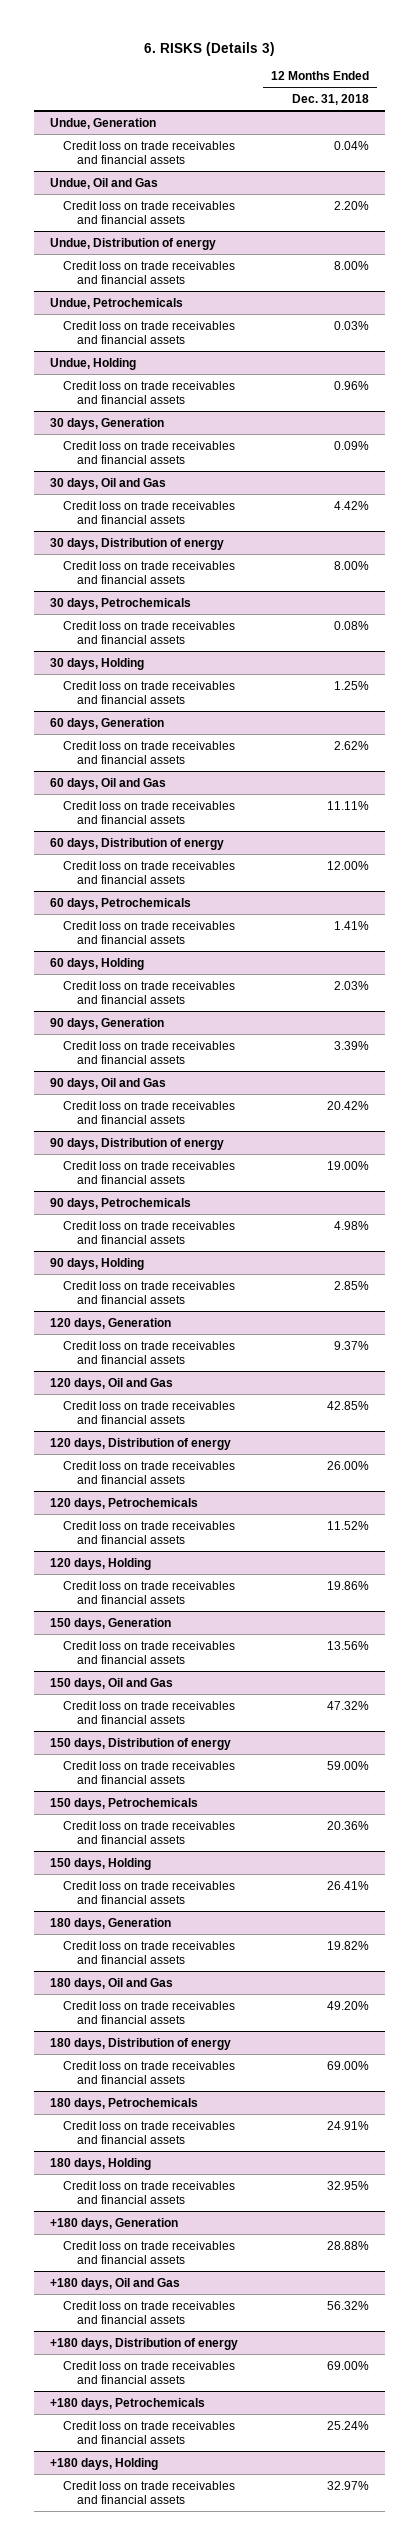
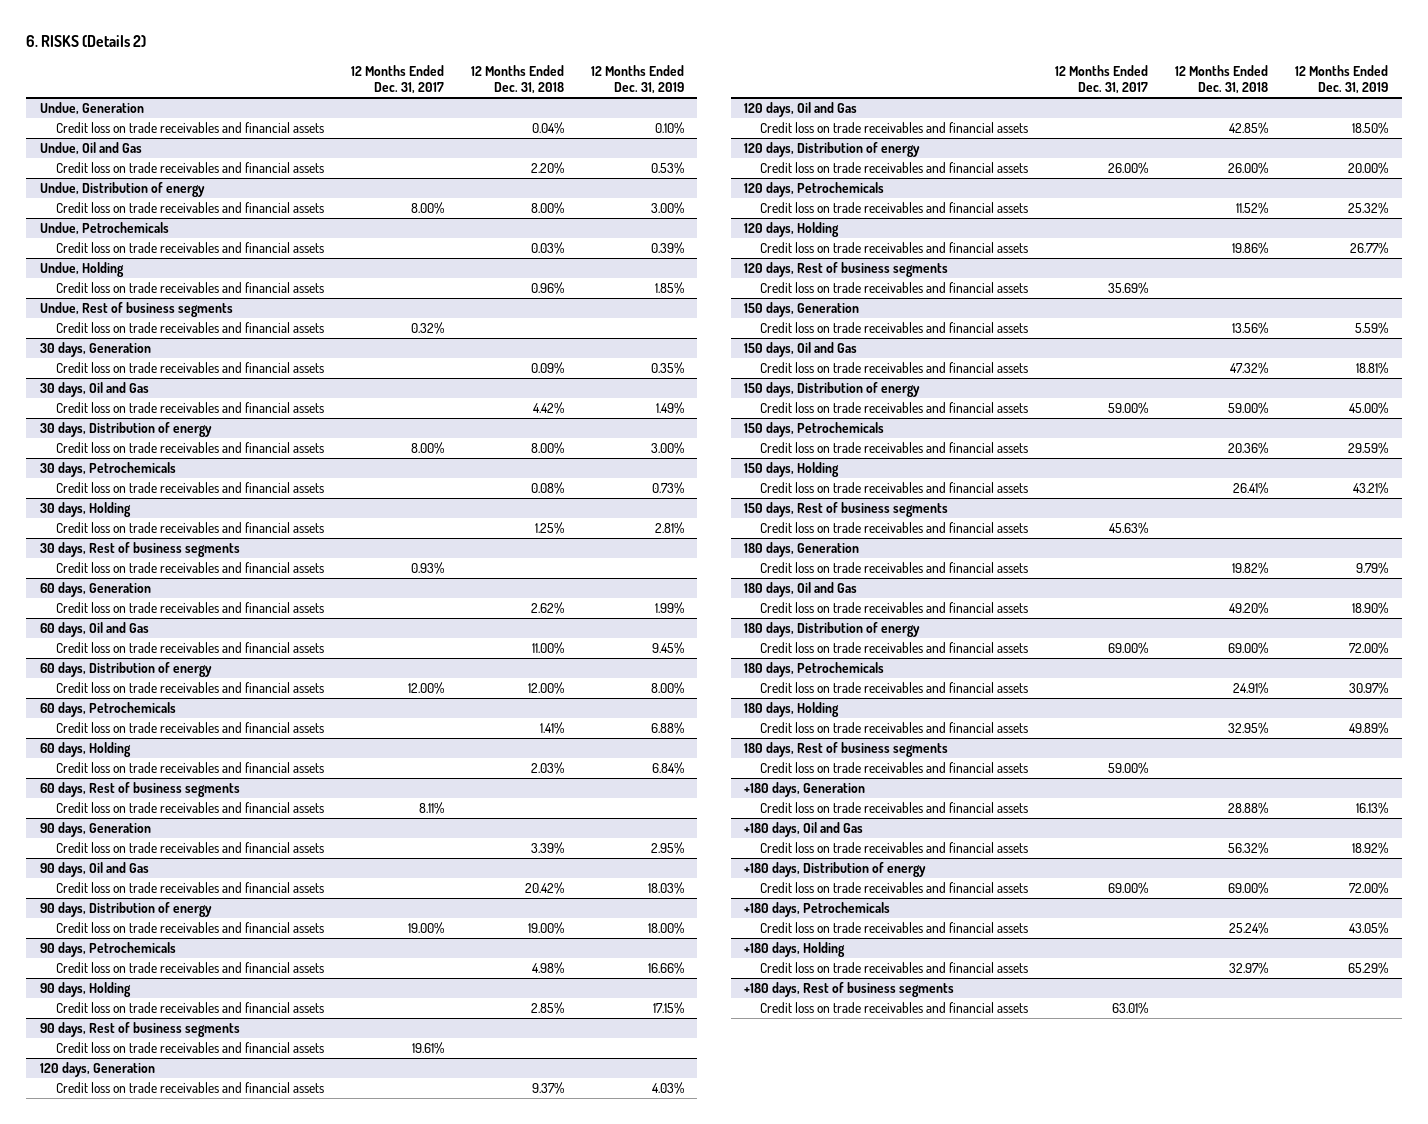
- 6. RISKS (Details 3)
+ 6. RISKS (Details 2)
- | 12 Months Ended Dec. 31, 2018
+ | 12 Months Ended Dec. 31, 2017 | 12 Months Ended Dec. 31, 2018 | 12 Months Ended Dec. 31, 2019
+ Undue, Rest of business segments
+ Credit loss on trade receivables and financial assets | 0.32% | |
+ 30 days, Rest of business segments
+ Credit loss on trade receivables and financial assets | 0.93% | |
@ 60 days, Oil and Gas
- Credit loss on trade receivables and financial assets | 11.11%
+ Credit loss on trade receivables and financial assets | | 11.00% | 9.45%
+ 60 days, Rest of business segments
+ Credit loss on trade receivables and financial assets | 8.11% | |
+ 90 days, Rest of business segments
+ Credit loss on trade receivables and financial assets | 19.61% | |
+ 120 days, Rest of business segments
+ Credit loss on trade receivables and financial assets | 35.69% | |
+ 150 days, Rest of business segments
+ Credit loss on trade receivables and financial assets | 45.63% | |
+ 180 days, Rest of business segments
+ Credit loss on trade receivables and financial assets | 59.00% | |
+ +180 days, Rest of business segments
+ Credit loss on trade receivables and financial assets | 63.01% | |

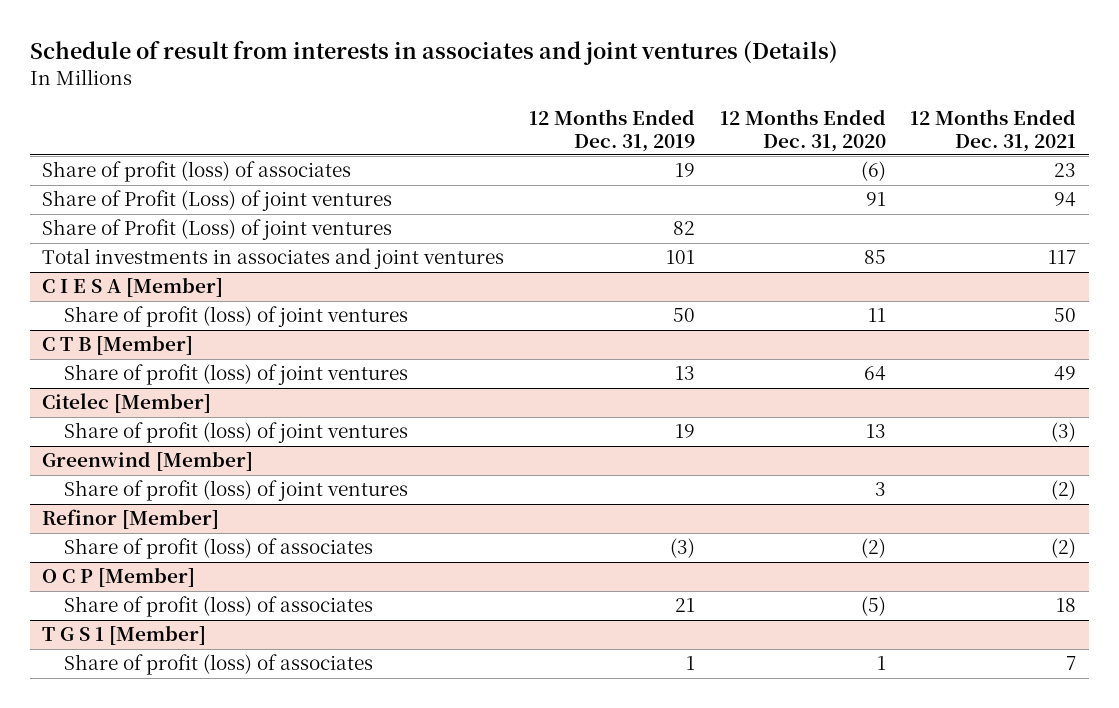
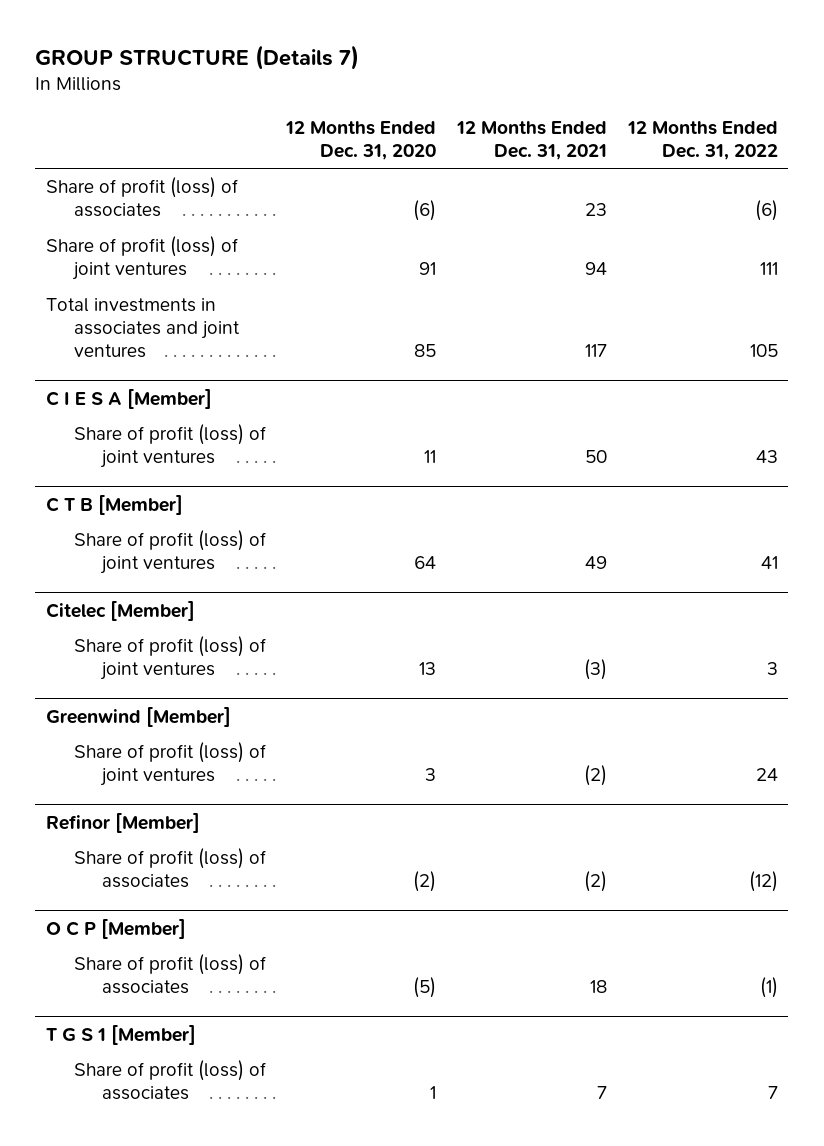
- Schedule of result from interests in associates and joint ventures (Details)
+ GROUP STRUCTURE (Details 7)
- | 12 Months Ended Dec. 31, 2019 | 12 Months Ended Dec. 31, 2020 | 12 Months Ended Dec. 31, 2021
+ | 12 Months Ended Dec. 31, 2020 | 12 Months Ended Dec. 31, 2021 | 12 Months Ended Dec. 31, 2022
- Share of Profit (Loss) of joint ventures | | 91 | 94
- Share of Profit (Loss) of joint ventures | 82 | |
+ Share of profit (loss) of joint ventures | 91 | 94 | 111

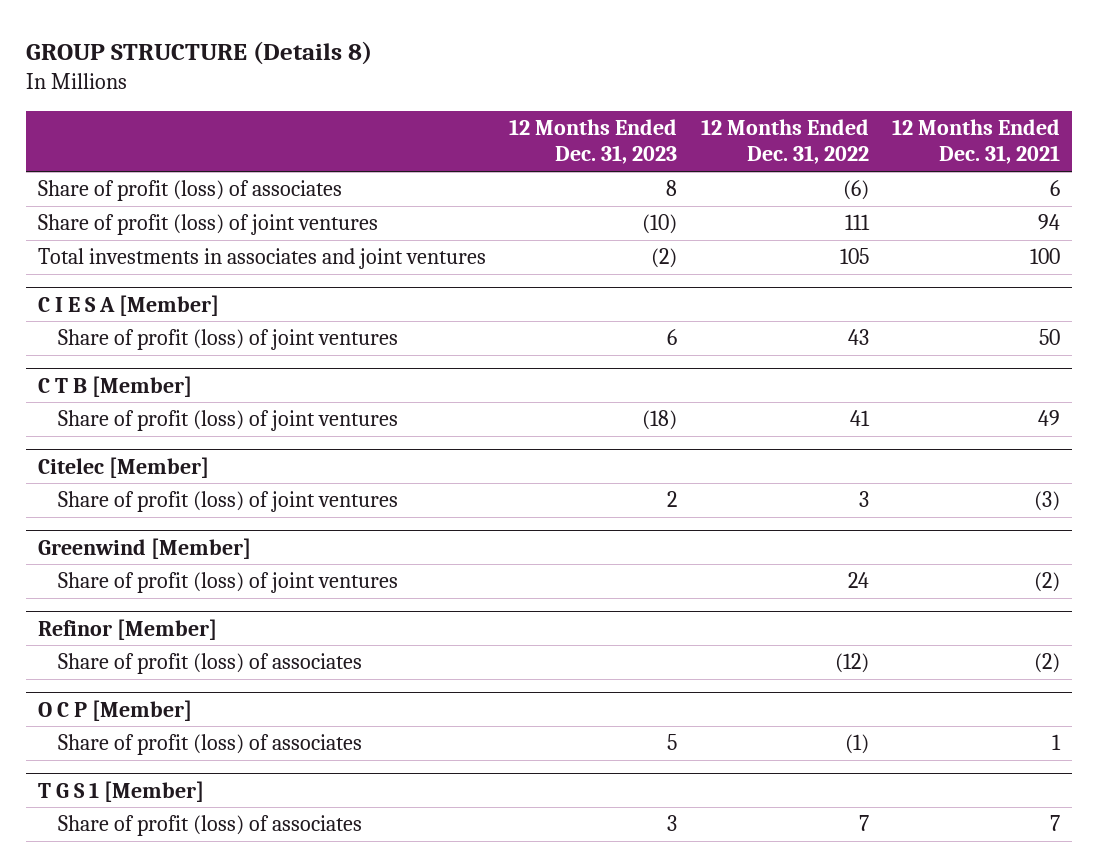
- GROUP STRUCTURE (Details 7)
+ GROUP STRUCTURE (Details 8)
- | 12 Months Ended Dec. 31, 2020 | 12 Months Ended Dec. 31, 2021 | 12 Months Ended Dec. 31, 2022
+ | 12 Months Ended Dec. 31, 2023 | 12 Months Ended Dec. 31, 2022 | 12 Months Ended Dec. 31, 2021
- Share of profit (loss) of associates | (6) | 23 | (6)
+ Share of profit (loss) of associates | 8 | (6) | 6
- Total investments in associates and joint ventures | 85 | 117 | 105
+ Total investments in associates and joint ventures | (2) | 105 | 100
@ O C P [Member]
- Share of profit (loss) of associates | (5) | 18 | (1)
+ Share of profit (loss) of associates | 5 | (1) | 1

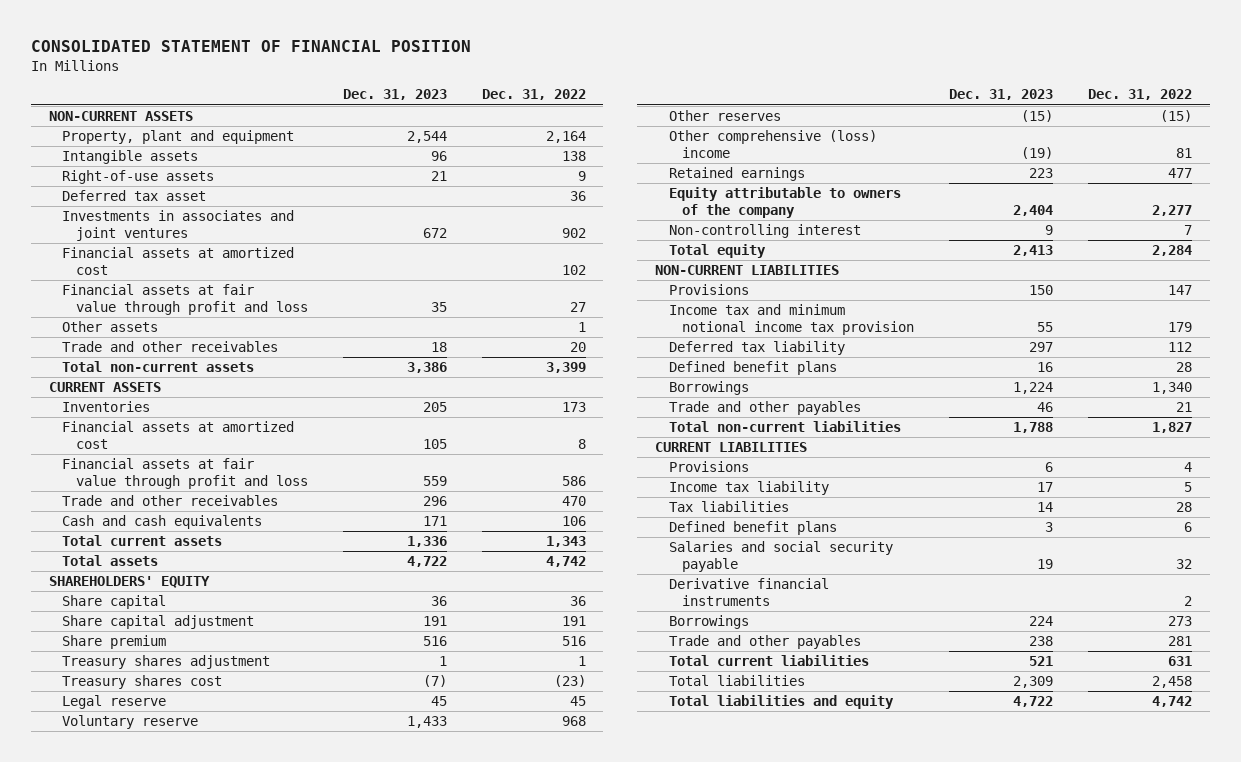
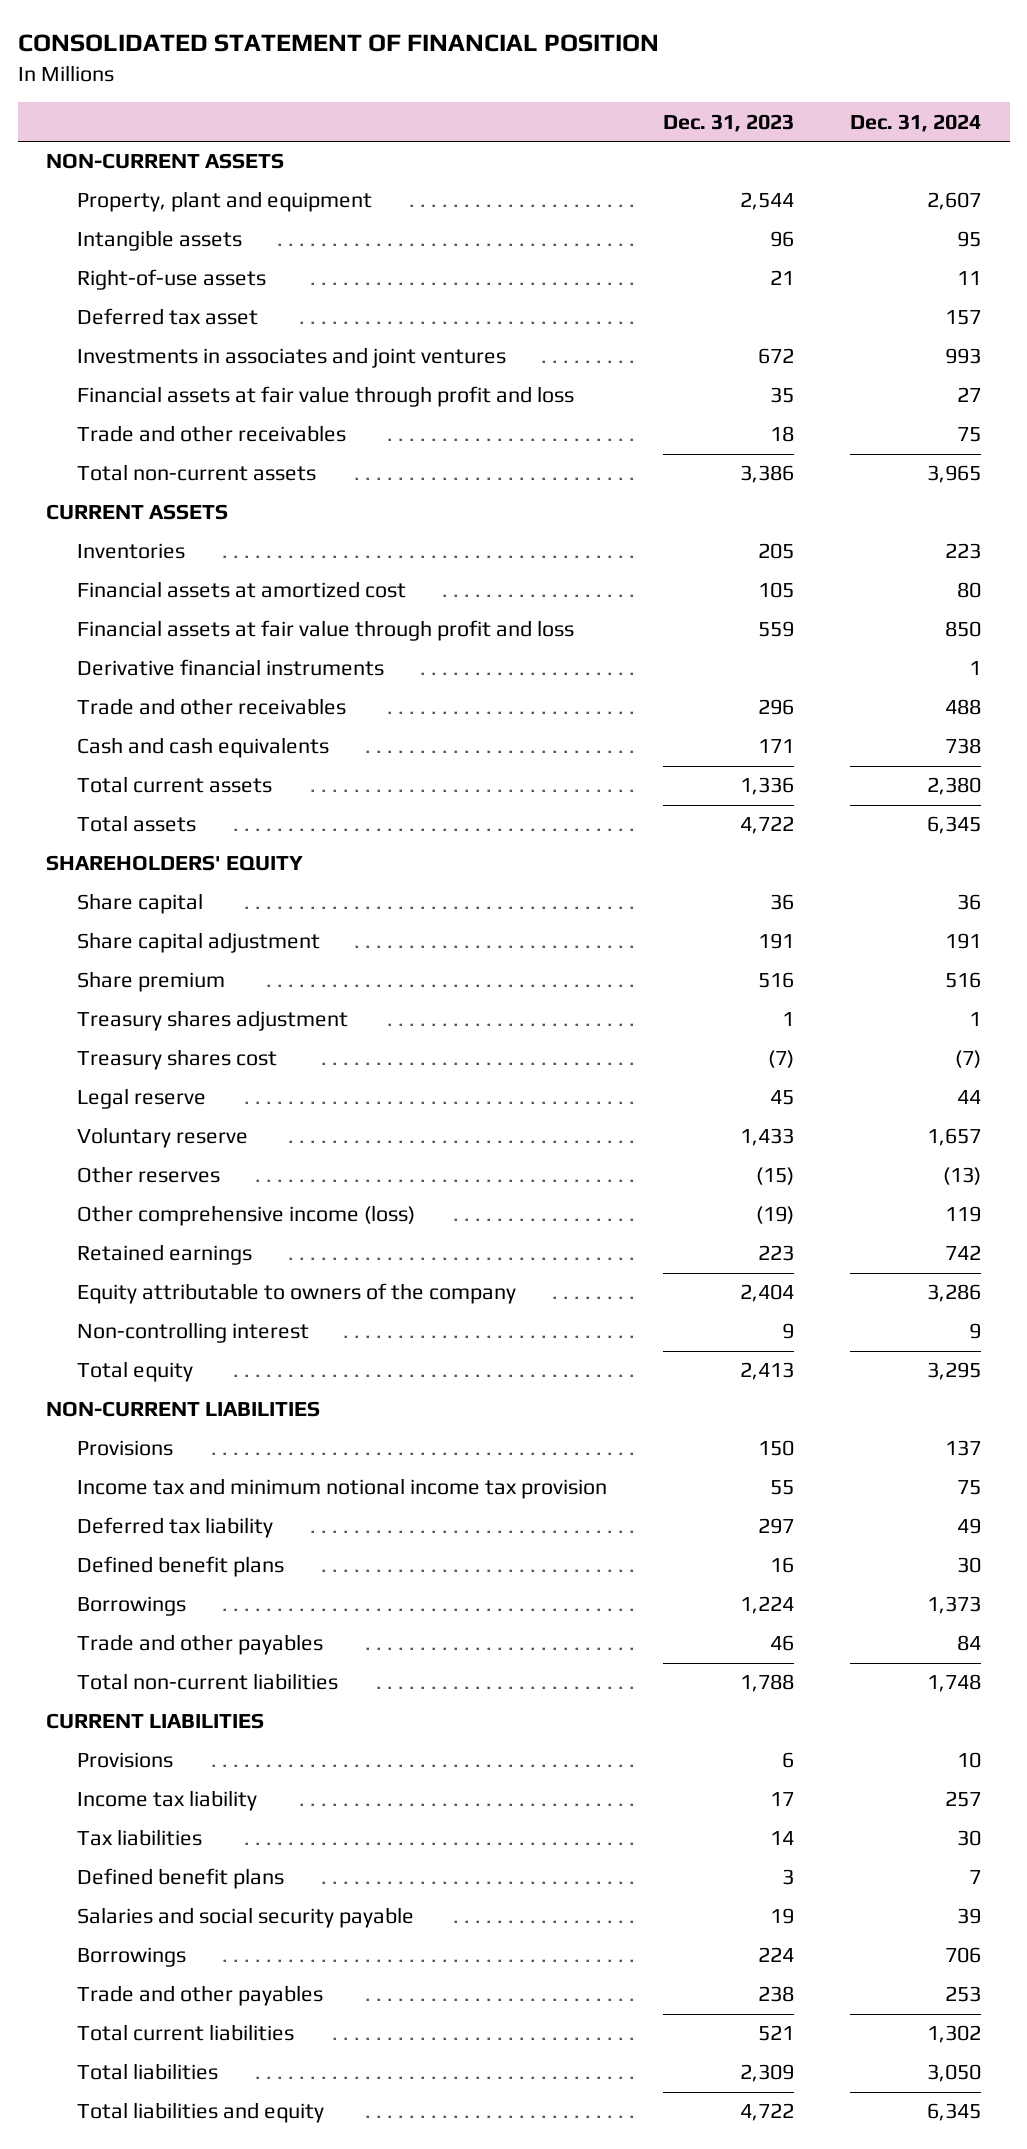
- | Dec. 31, 2023 | Dec. 31, 2022
+ | Dec. 31, 2023 | Dec. 31, 2024
- Financial assets at amortized cost | | 102
- Other assets | | 1
moved up: Derivative financial instruments | | 1
- Other comprehensive (loss) income | (19) | 81
+ Other comprehensive income (loss) | (19) | 119

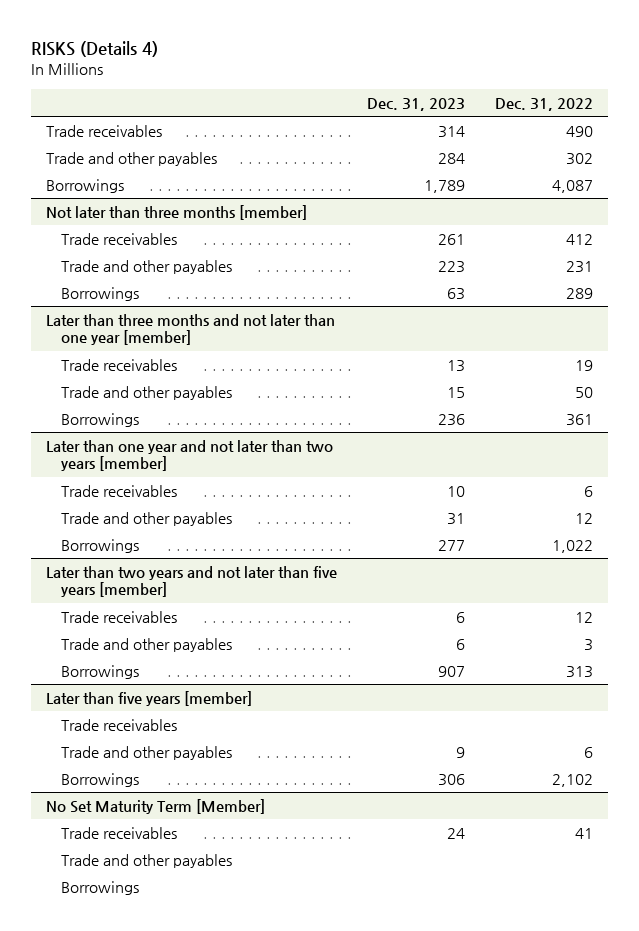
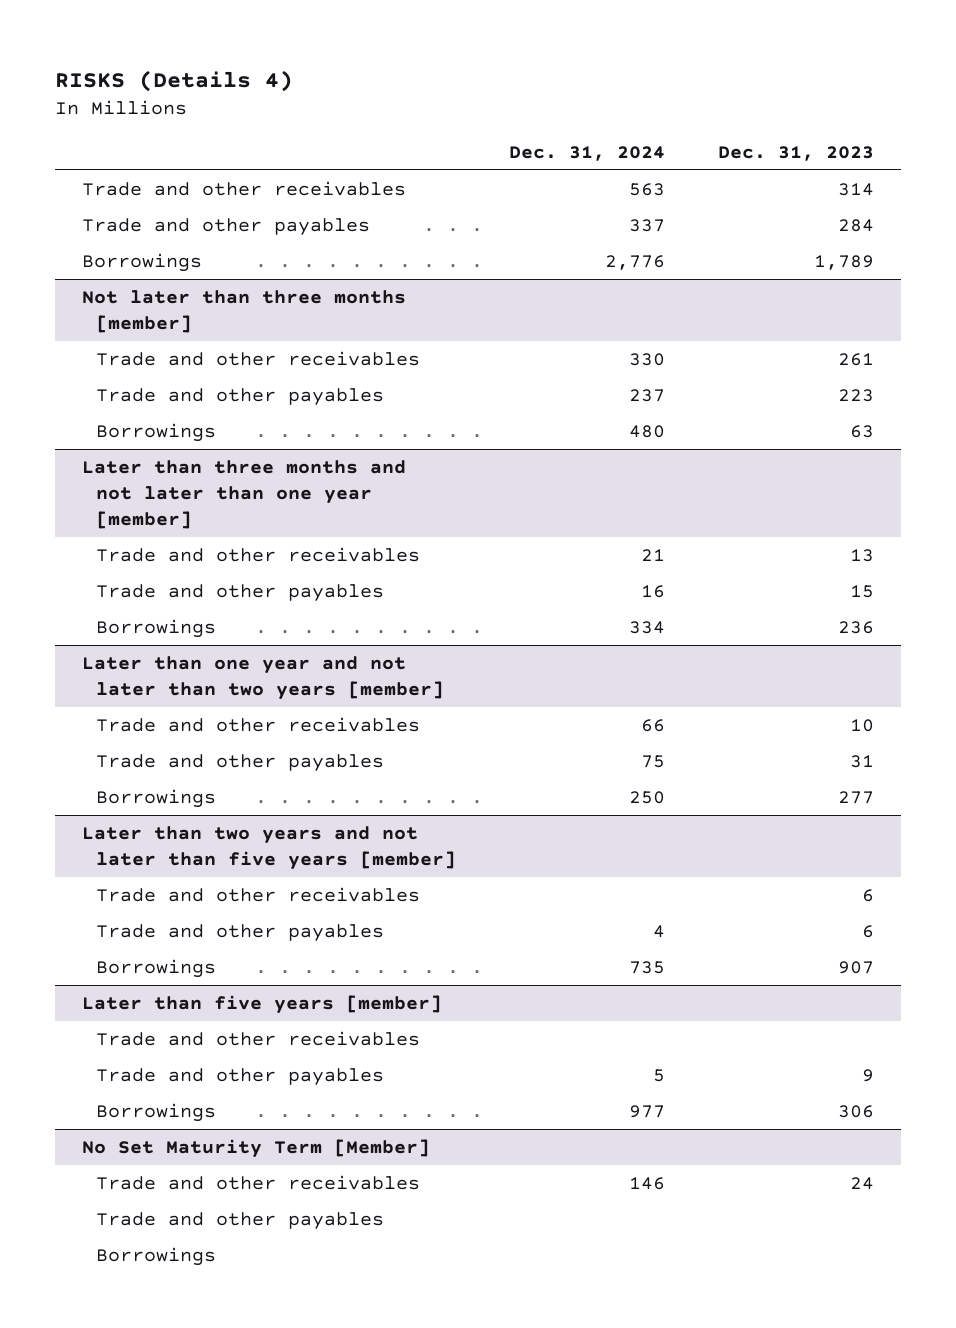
- | Dec. 31, 2023 | Dec. 31, 2022
+ | Dec. 31, 2024 | Dec. 31, 2023
- Trade receivables | 314 | 490
+ Trade and other receivables | 563 | 314
@ Not later than three months [member]
- Trade receivables | 261 | 412
+ Trade and other receivables | 330 | 261
@ Later than three months and not later than one year [member]
- Trade receivables | 13 | 19
+ Trade and other receivables | 21 | 13
@ Later than one year and not later than two years [member]
- Trade receivables | 10 | 6
+ Trade and other receivables | 66 | 10
@ Later than two years and not later than five years [member]
- Trade receivables | 6 | 12
+ Trade and other receivables | | 6
@ Later than five years [member]
- Trade receivables
+ Trade and other receivables
@ No Set Maturity Term [Member]
- Trade receivables | 24 | 41
+ Trade and other receivables | 146 | 24

